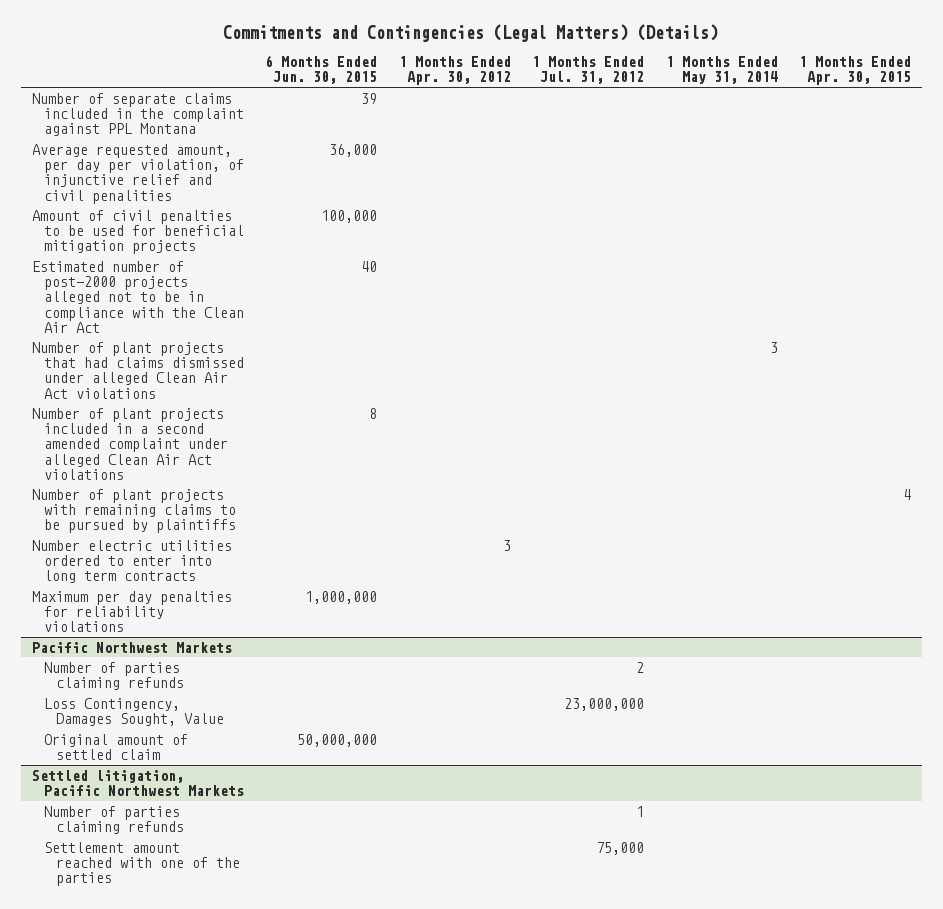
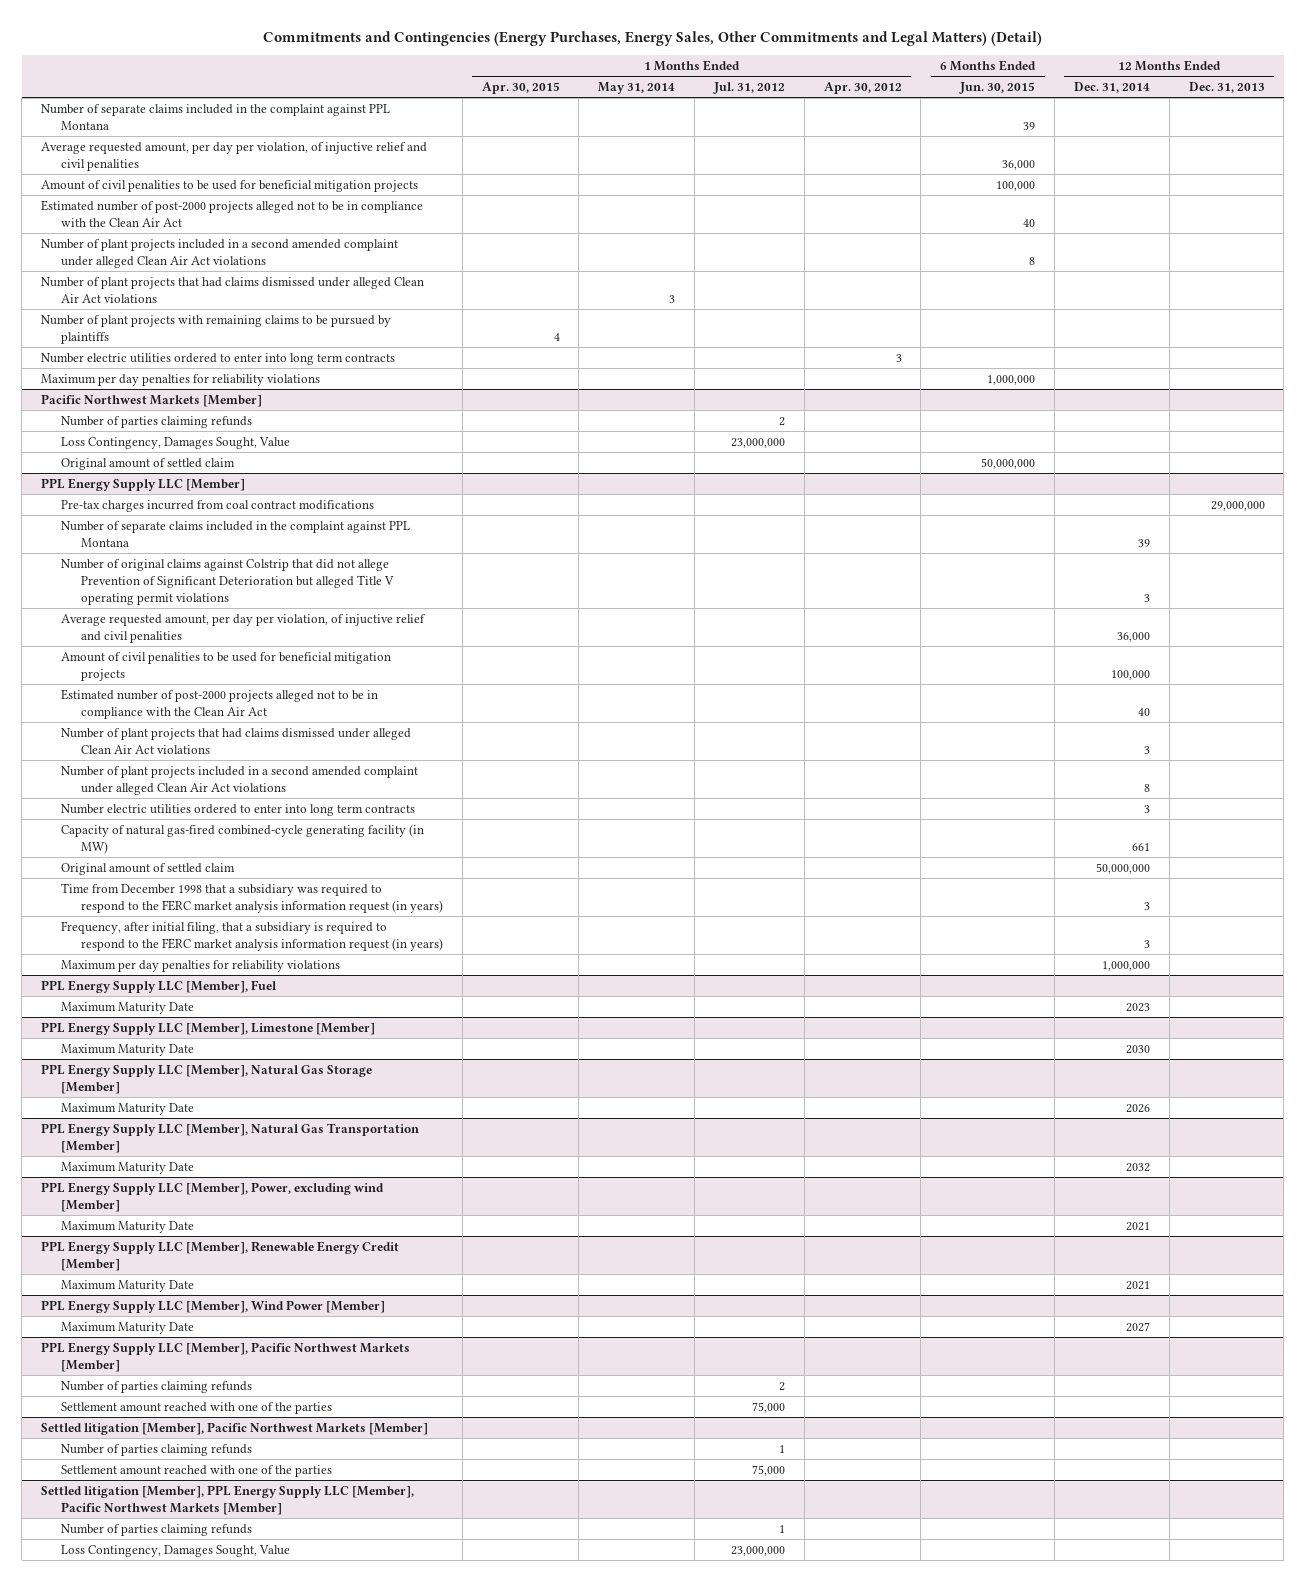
- Commitments and Contingencies (Legal Matters) (Details)
+ Commitments and Contingencies (Energy Purchases, Energy Sales, Other Commitments and Legal Matters) (Detail)
- | 6 Months Ended Jun. 30, 2015 | 1 Months Ended Apr. 30, 2012 | 1 Months Ended Jul. 31, 2012 | 1 Months Ended May 31, 2014 | 1 Months Ended Apr. 30, 2015
+ | 1 Months Ended Apr. 30, 2015 | 1 Months Ended May 31, 2014 | 1 Months Ended Jul. 31, 2012 | 1 Months Ended Apr. 30, 2012 | 6 Months Ended Jun. 30, 2015 | 12 Months Ended Dec. 31, 2014 | 12 Months Ended Dec. 31, 2013
- Average requested amount, per day per violation, of injunctive relief and civil penalities | 36,000 | | | |
- Amount of civil penalties to be used for beneficial mitigation projects | 100,000 | | | |
+ Average requested amount, per day per violation, of injuctive relief and civil penalities | | | | | 36,000 | |
+ Amount of civil penalities to be used for beneficial mitigation projects | | | | | 100,000 | |
moved down: Number of plant projects that had claims dismissed under alleged Clean Air Act violations | | 3 | | | | |
- Pacific Northwest Markets
+ Pacific Northwest Markets [Member]
- Settled litigation, Pacific Northwest Markets
+ PPL Energy Supply LLC [Member]
+ Pre-tax charges incurred from coal contract modifications | | | | | | | 29,000,000
+ Number of separate claims included in the complaint against PPL Montana | | | | | | 39 |
+ Number of original claims against Colstrip that did not allege Prevention of Significant Deterioration but alleged Title V operating permit violations | | | | | | 3 |
+ Average requested amount, per day per violation, of injuctive relief and civil penalities | | | | | | 36,000 |
+ Amount of civil penalities to be used for beneficial mitigation projects | | | | | | 100,000 |
+ Estimated number of post-2000 projects alleged not to be in compliance with the Clean Air Act | | | | | | 40 |
+ Number of plant projects that had claims dismissed under alleged Clean Air Act violations | | | | | | 3 |
+ Number of plant projects included in a second amended complaint under alleged Clean Air Act violations | | | | | | 8 |
+ Number electric utilities ordered to enter into long term contracts | | | | | | 3 |
+ Capacity of natural gas-fired combined-cycle generating facility (in MW) | | | | | | 661 |
+ Original amount of settled claim | | | | | | 50,000,000 |
+ Time from December 1998 that a subsidiary was required to respond to the FERC market analysis information request (in years) | | | | | | 3 |
+ Frequency, after initial filing, that a subsidiary is required to respond to the FERC market analysis information request (in years) | | | | | | 3 |
+ Maximum per day penalties for reliability violations | | | | | | 1,000,000 |
+ PPL Energy Supply LLC [Member], Fuel
+ Maximum Maturity Date | | | | | | 2023 |
+ PPL Energy Supply LLC [Member], Limestone [Member]
+ Maximum Maturity Date | | | | | | 2030 |
+ PPL Energy Supply LLC [Member], Natural Gas Storage [Member]
+ Maximum Maturity Date | | | | | | 2026 |
+ PPL Energy Supply LLC [Member], Natural Gas Transportation [Member]
+ Maximum Maturity Date | | | | | | 2032 |
+ PPL Energy Supply LLC [Member], Power, excluding wind [Member]
+ Maximum Maturity Date | | | | | | 2021 |
+ PPL Energy Supply LLC [Member], Renewable Energy Credit [Member]
+ Maximum Maturity Date | | | | | | 2021 |
+ PPL Energy Supply LLC [Member], Wind Power [Member]
+ Maximum Maturity Date | | | | | | 2027 |
+ PPL Energy Supply LLC [Member], Pacific Northwest Markets [Member]
+ Number of parties claiming refunds | | | 2 | | | |
+ Settlement amount reached with one of the parties | | | 75,000 | | | |
+ Settled litigation [Member], Pacific Northwest Markets [Member]
+ Settled litigation [Member], PPL Energy Supply LLC [Member], Pacific Northwest Markets [Member]
+ Number of parties claiming refunds | | | 1 | | | |
+ Loss Contingency, Damages Sought, Value | | | 23,000,000 | | | |

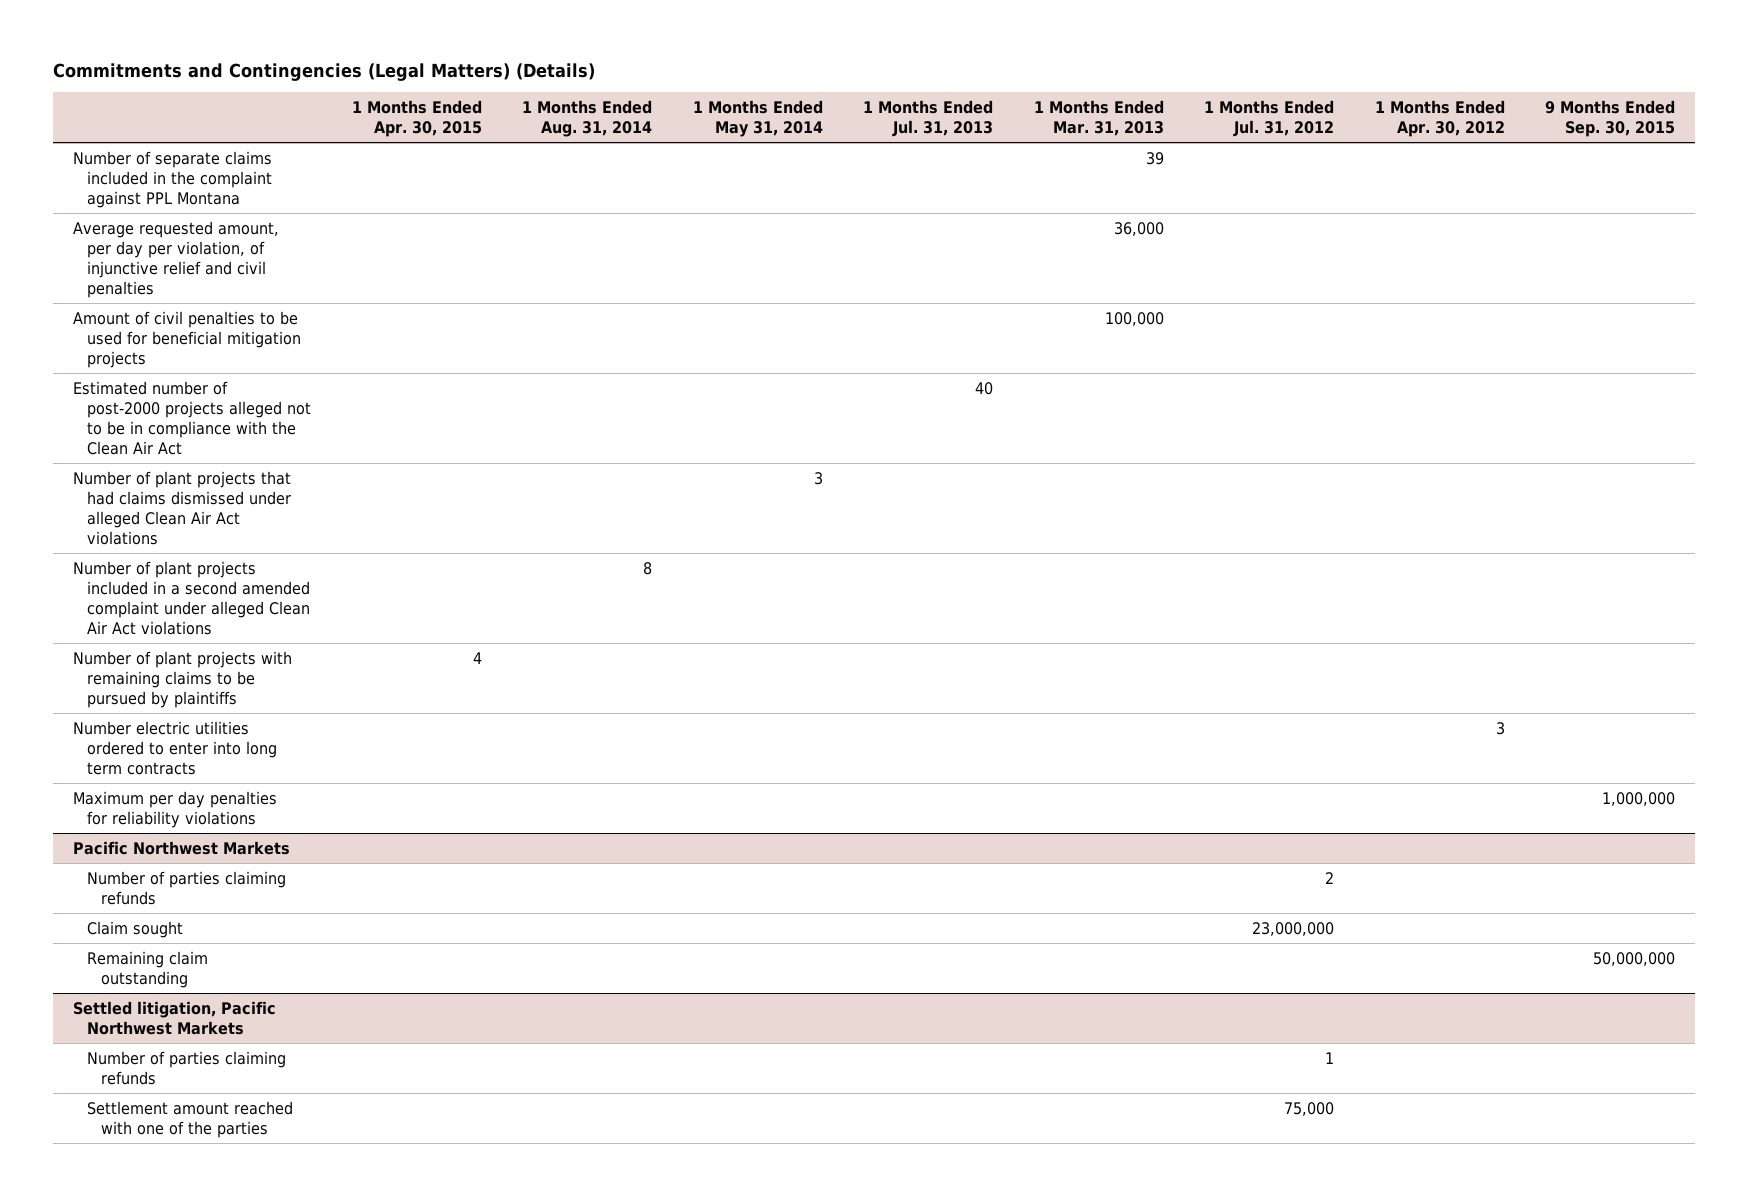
- Commitments and Contingencies (Energy Purchases, Energy Sales, Other Commitments and Legal Matters) (Detail)
+ Commitments and Contingencies (Legal Matters) (Details)
- | 1 Months Ended Apr. 30, 2015 | 1 Months Ended May 31, 2014 | 1 Months Ended Jul. 31, 2012 | 1 Months Ended Apr. 30, 2012 | 6 Months Ended Jun. 30, 2015 | 12 Months Ended Dec. 31, 2014 | 12 Months Ended Dec. 31, 2013
+ | 1 Months Ended Apr. 30, 2015 | 1 Months Ended Aug. 31, 2014 | 1 Months Ended May 31, 2014 | 1 Months Ended Jul. 31, 2013 | 1 Months Ended Mar. 31, 2013 | 1 Months Ended Jul. 31, 2012 | 1 Months Ended Apr. 30, 2012 | 9 Months Ended Sep. 30, 2015
- Average requested amount, per day per violation, of injuctive relief and civil penalities | | | | | 36,000 | |
- Amount of civil penalities to be used for beneficial mitigation projects | | | | | 100,000 | |
+ Average requested amount, per day per violation, of injunctive relief and civil penalties | | | | | 36,000 | | |
+ Amount of civil penalties to be used for beneficial mitigation projects | | | | | 100,000 | | |
moved down: Number of plant projects included in a second amended complaint under alleged Clean Air Act violations | | 8 | | | | | |
- Pacific Northwest Markets [Member]
+ Pacific Northwest Markets
- Loss Contingency, Damages Sought, Value | | | 23,000,000 | | | |
- Original amount of settled claim | | | | | 50,000,000 | |
- PPL Energy Supply LLC [Member]
- Pre-tax charges incurred from coal contract modifications | | | | | | | 29,000,000
- Number of separate claims included in the complaint against PPL Montana | | | | | | 39 |
- Number of original claims against Colstrip that did not allege Prevention of Significant Deterioration but alleged Title V operating permit violations | | | | | | 3 |
- Average requested amount, per day per violation, of injuctive relief and civil penalities | | | | | | 36,000 |
- Amount of civil penalities to be used for beneficial mitigation projects | | | | | | 100,000 |
- Estimated number of post-2000 projects alleged not to be in compliance with the Clean Air Act | | | | | | 40 |
- Number of plant projects that had claims dismissed under alleged Clean Air Act violations | | | | | | 3 |
- Number of plant projects included in a second amended complaint under alleged Clean Air Act violations | | | | | | 8 |
- Number electric utilities ordered to enter into long term contracts | | | | | | 3 |
- Capacity of natural gas-fired combined-cycle generating facility (in MW) | | | | | | 661 |
- Original amount of settled claim | | | | | | 50,000,000 |
- Time from December 1998 that a subsidiary was required to respond to the FERC market analysis information request (in years) | | | | | | 3 |
- Frequency, after initial filing, that a subsidiary is required to respond to the FERC market analysis information request (in years) | | | | | | 3 |
- Maximum per day penalties for reliability violations | | | | | | 1,000,000 |
- PPL Energy Supply LLC [Member], Fuel
- Maximum Maturity Date | | | | | | 2023 |
- PPL Energy Supply LLC [Member], Limestone [Member]
- Maximum Maturity Date | | | | | | 2030 |
- PPL Energy Supply LLC [Member], Natural Gas Storage [Member]
- Maximum Maturity Date | | | | | | 2026 |
- PPL Energy Supply LLC [Member], Natural Gas Transportation [Member]
- Maximum Maturity Date | | | | | | 2032 |
- PPL Energy Supply LLC [Member], Power, excluding wind [Member]
- Maximum Maturity Date | | | | | | 2021 |
- PPL Energy Supply LLC [Member], Renewable Energy Credit [Member]
- Maximum Maturity Date | | | | | | 2021 |
- PPL Energy Supply LLC [Member], Wind Power [Member]
- Maximum Maturity Date | | | | | | 2027 |
- PPL Energy Supply LLC [Member], Pacific Northwest Markets [Member]
- Number of parties claiming refunds | | | 2 | | | |
- Settlement amount reached with one of the parties | | | 75,000 | | | |
- Settled litigation [Member], Pacific Northwest Markets [Member]
+ Claim sought | | | | | | 23,000,000 | |
+ Remaining claim outstanding | | | | | | | | 50,000,000
+ Settled litigation, Pacific Northwest Markets
- Settled litigation [Member], PPL Energy Supply LLC [Member], Pacific Northwest Markets [Member]
- Number of parties claiming refunds | | | 1 | | | |
- Loss Contingency, Damages Sought, Value | | | 23,000,000 | | | |

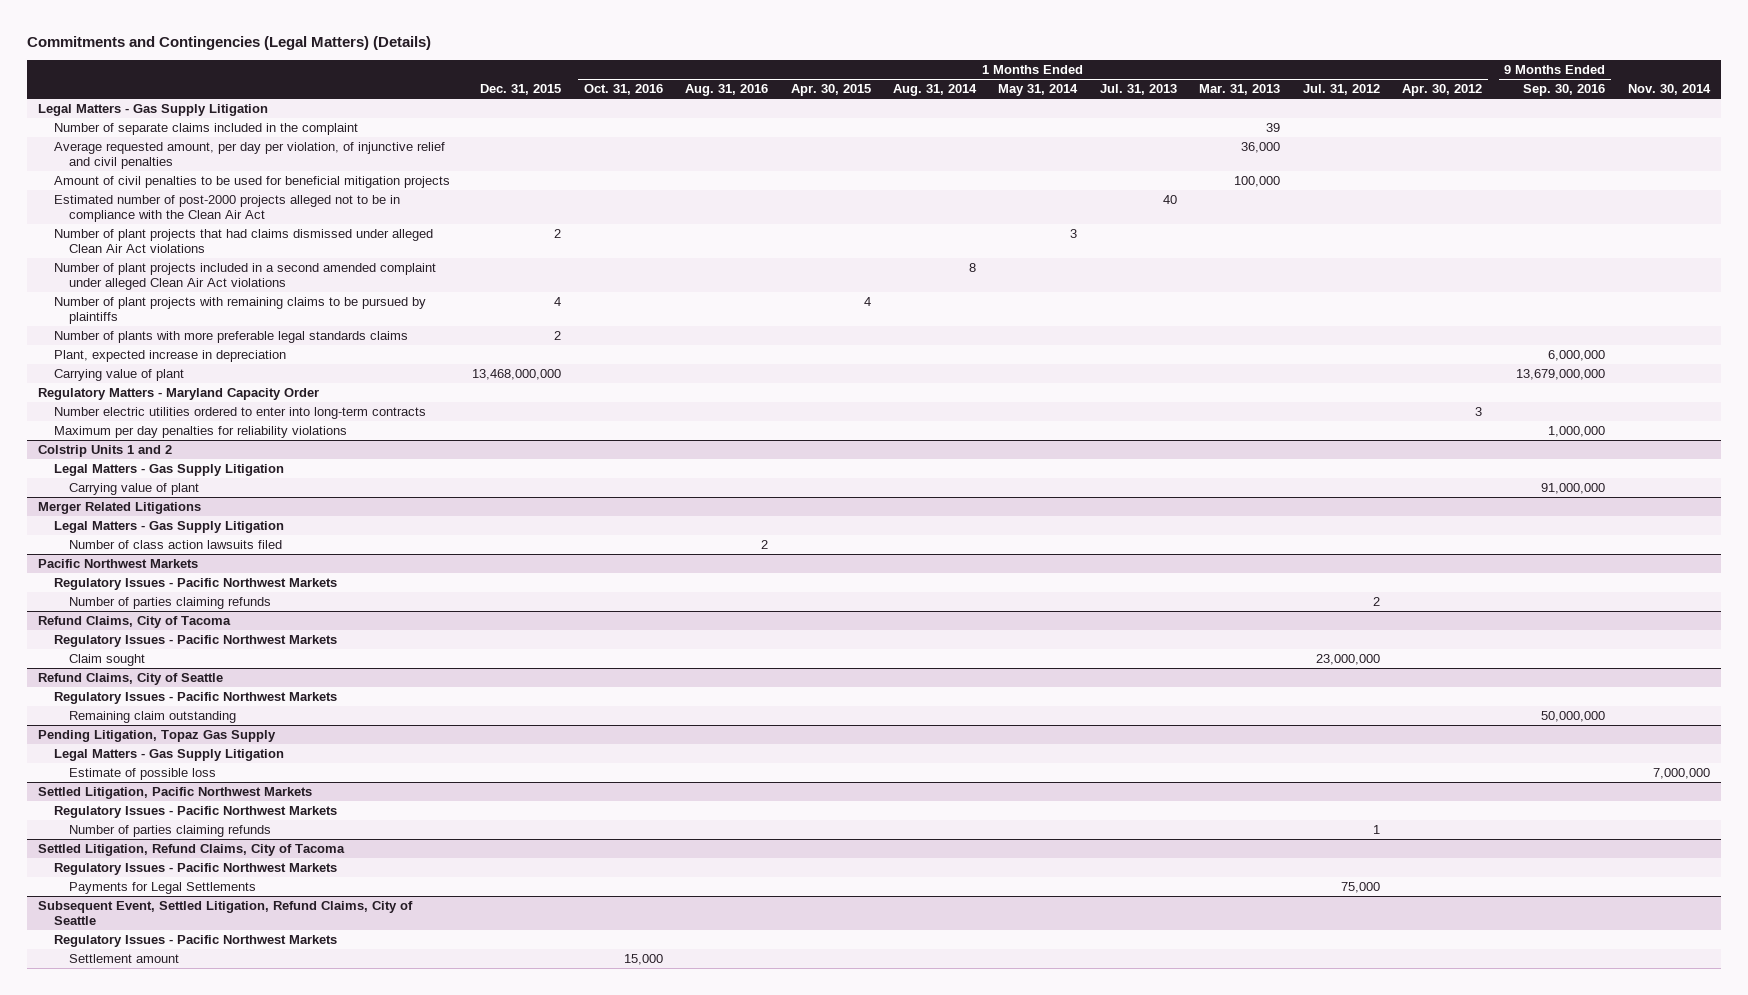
- | 1 Months Ended Apr. 30, 2015 | 1 Months Ended Aug. 31, 2014 | 1 Months Ended May 31, 2014 | 1 Months Ended Jul. 31, 2013 | 1 Months Ended Mar. 31, 2013 | 1 Months Ended Jul. 31, 2012 | 1 Months Ended Apr. 30, 2012 | 9 Months Ended Sep. 30, 2015
+ | Dec. 31, 2015 | 1 Months Ended Oct. 31, 2016 | 1 Months Ended Aug. 31, 2016 | 1 Months Ended Apr. 30, 2015 | 1 Months Ended Aug. 31, 2014 | 1 Months Ended May 31, 2014 | 1 Months Ended Jul. 31, 2013 | 1 Months Ended Mar. 31, 2013 | 1 Months Ended Jul. 31, 2012 | 1 Months Ended Apr. 30, 2012 | 9 Months Ended Sep. 30, 2016 | Nov. 30, 2014
- Number of separate claims included in the complaint against PPL Montana | | | | | 39 | | |
+ Legal Matters - Gas Supply Litigation
+ Number of separate claims included in the complaint | | | | | | | | 39 | | | |
- Number electric utilities ordered to enter into long term contracts | | | | | | | 3 |
+ Number of plants with more preferable legal standards claims | 2 | | | | | | | | | | |
+ Plant, expected increase in depreciation | | | | | | | | | | | 6,000,000 |
+ Carrying value of plant | 13,468,000,000 | | | | | | | | | | 13,679,000,000 |
+ Regulatory Matters - Maryland Capacity Order
+ Number electric utilities ordered to enter into long-term contracts | | | | | | | | | | 3 | |
+ Colstrip Units 1 and 2
+ Legal Matters - Gas Supply Litigation
+ Carrying value of plant | | | | | | | | | | | 91,000,000 |
+ Merger Related Litigations
+ Legal Matters - Gas Supply Litigation
+ Number of class action lawsuits filed | | | 2 | | | | | | | | |
@ Pacific Northwest Markets
+ Regulatory Issues - Pacific Northwest Markets
- Claim sought | | | | | | 23,000,000 | |
- Remaining claim outstanding | | | | | | | | 50,000,000
- Settled litigation, Pacific Northwest Markets
+ Refund Claims, City of Tacoma
+ Regulatory Issues - Pacific Northwest Markets
+ Claim sought | | | | | | | | | 23,000,000 | | |
+ Refund Claims, City of Seattle
+ Regulatory Issues - Pacific Northwest Markets
+ Remaining claim outstanding | | | | | | | | | | | 50,000,000 |
+ Pending Litigation, Topaz Gas Supply
+ Legal Matters - Gas Supply Litigation
+ Estimate of possible loss | | | | | | | | | | | | 7,000,000
+ Settled Litigation, Pacific Northwest Markets
+ Regulatory Issues - Pacific Northwest Markets
- Settlement amount reached with one of the parties | | | | | | 75,000 | |
+ Settled Litigation, Refund Claims, City of Tacoma
+ Regulatory Issues - Pacific Northwest Markets
+ Payments for Legal Settlements | | | | | | | | | 75,000 | | |
+ Subsequent Event, Settled Litigation, Refund Claims, City of Seattle
+ Regulatory Issues - Pacific Northwest Markets
+ Settlement amount | | 15,000 | | | | | | | | | |

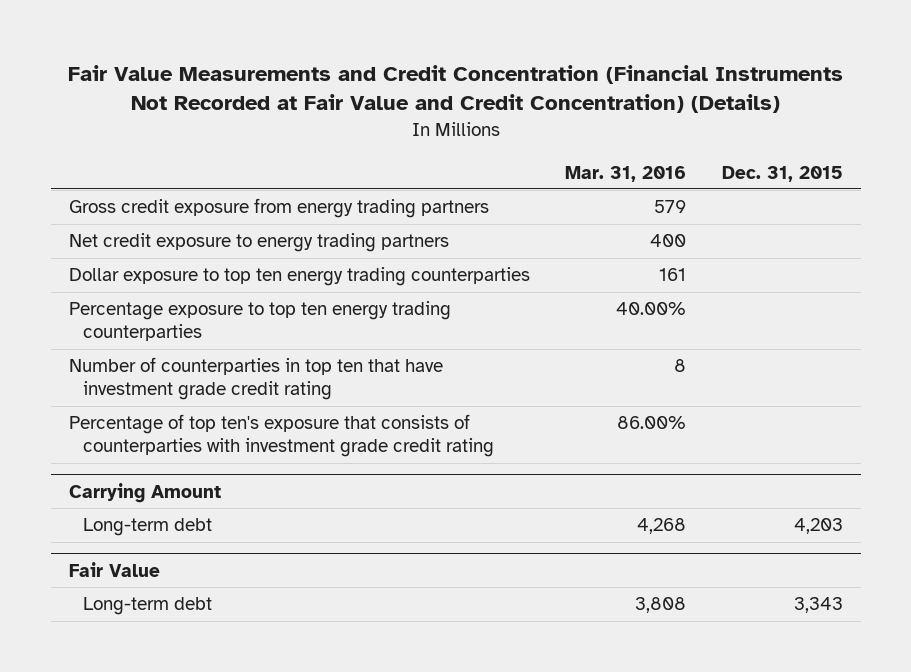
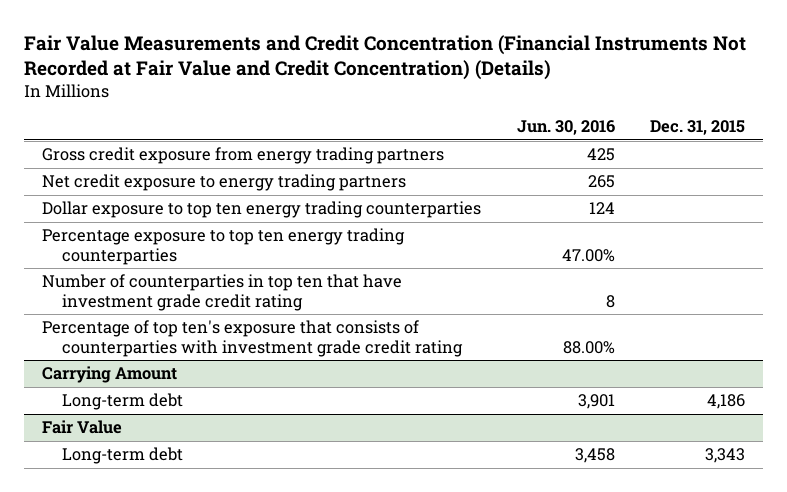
- | Mar. 31, 2016 | Dec. 31, 2015
+ | Jun. 30, 2016 | Dec. 31, 2015
@ Carrying Amount
- Long-term debt | 4,268 | 4,203
+ Long-term debt | 3,901 | 4,186

